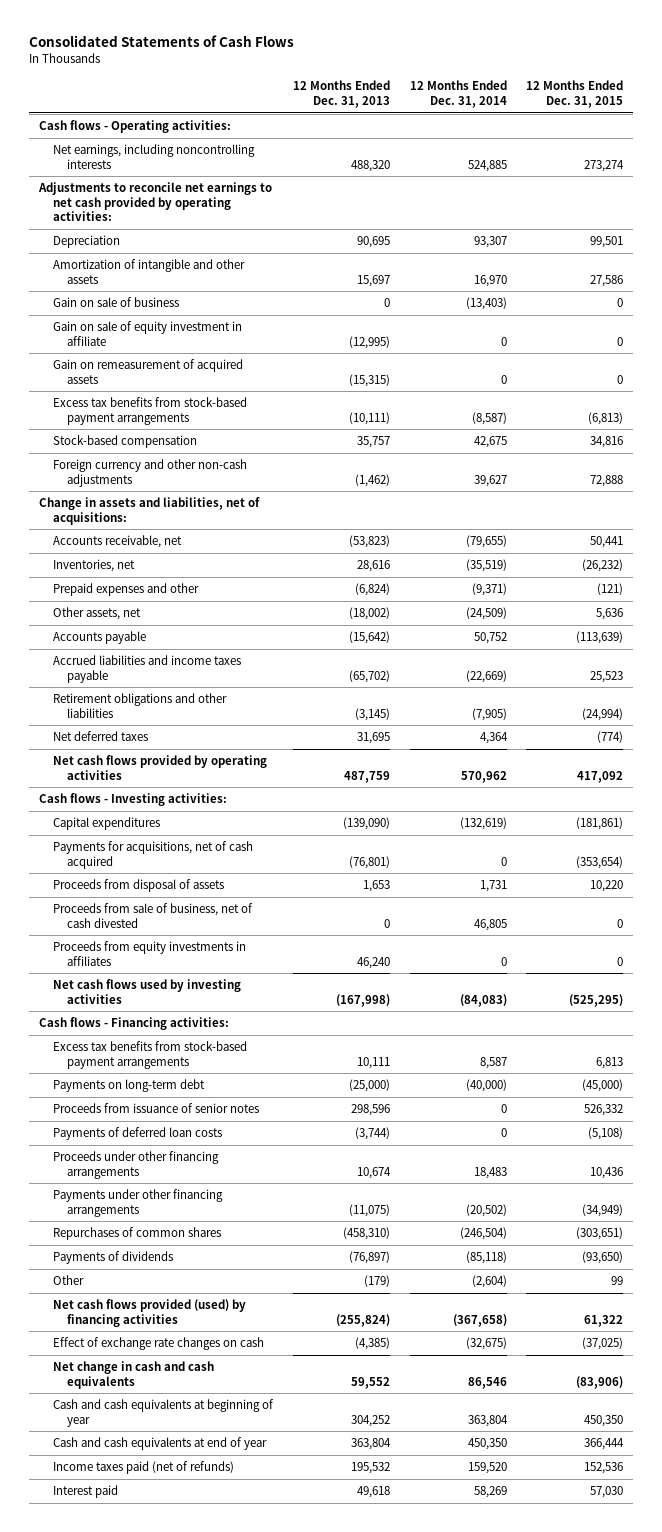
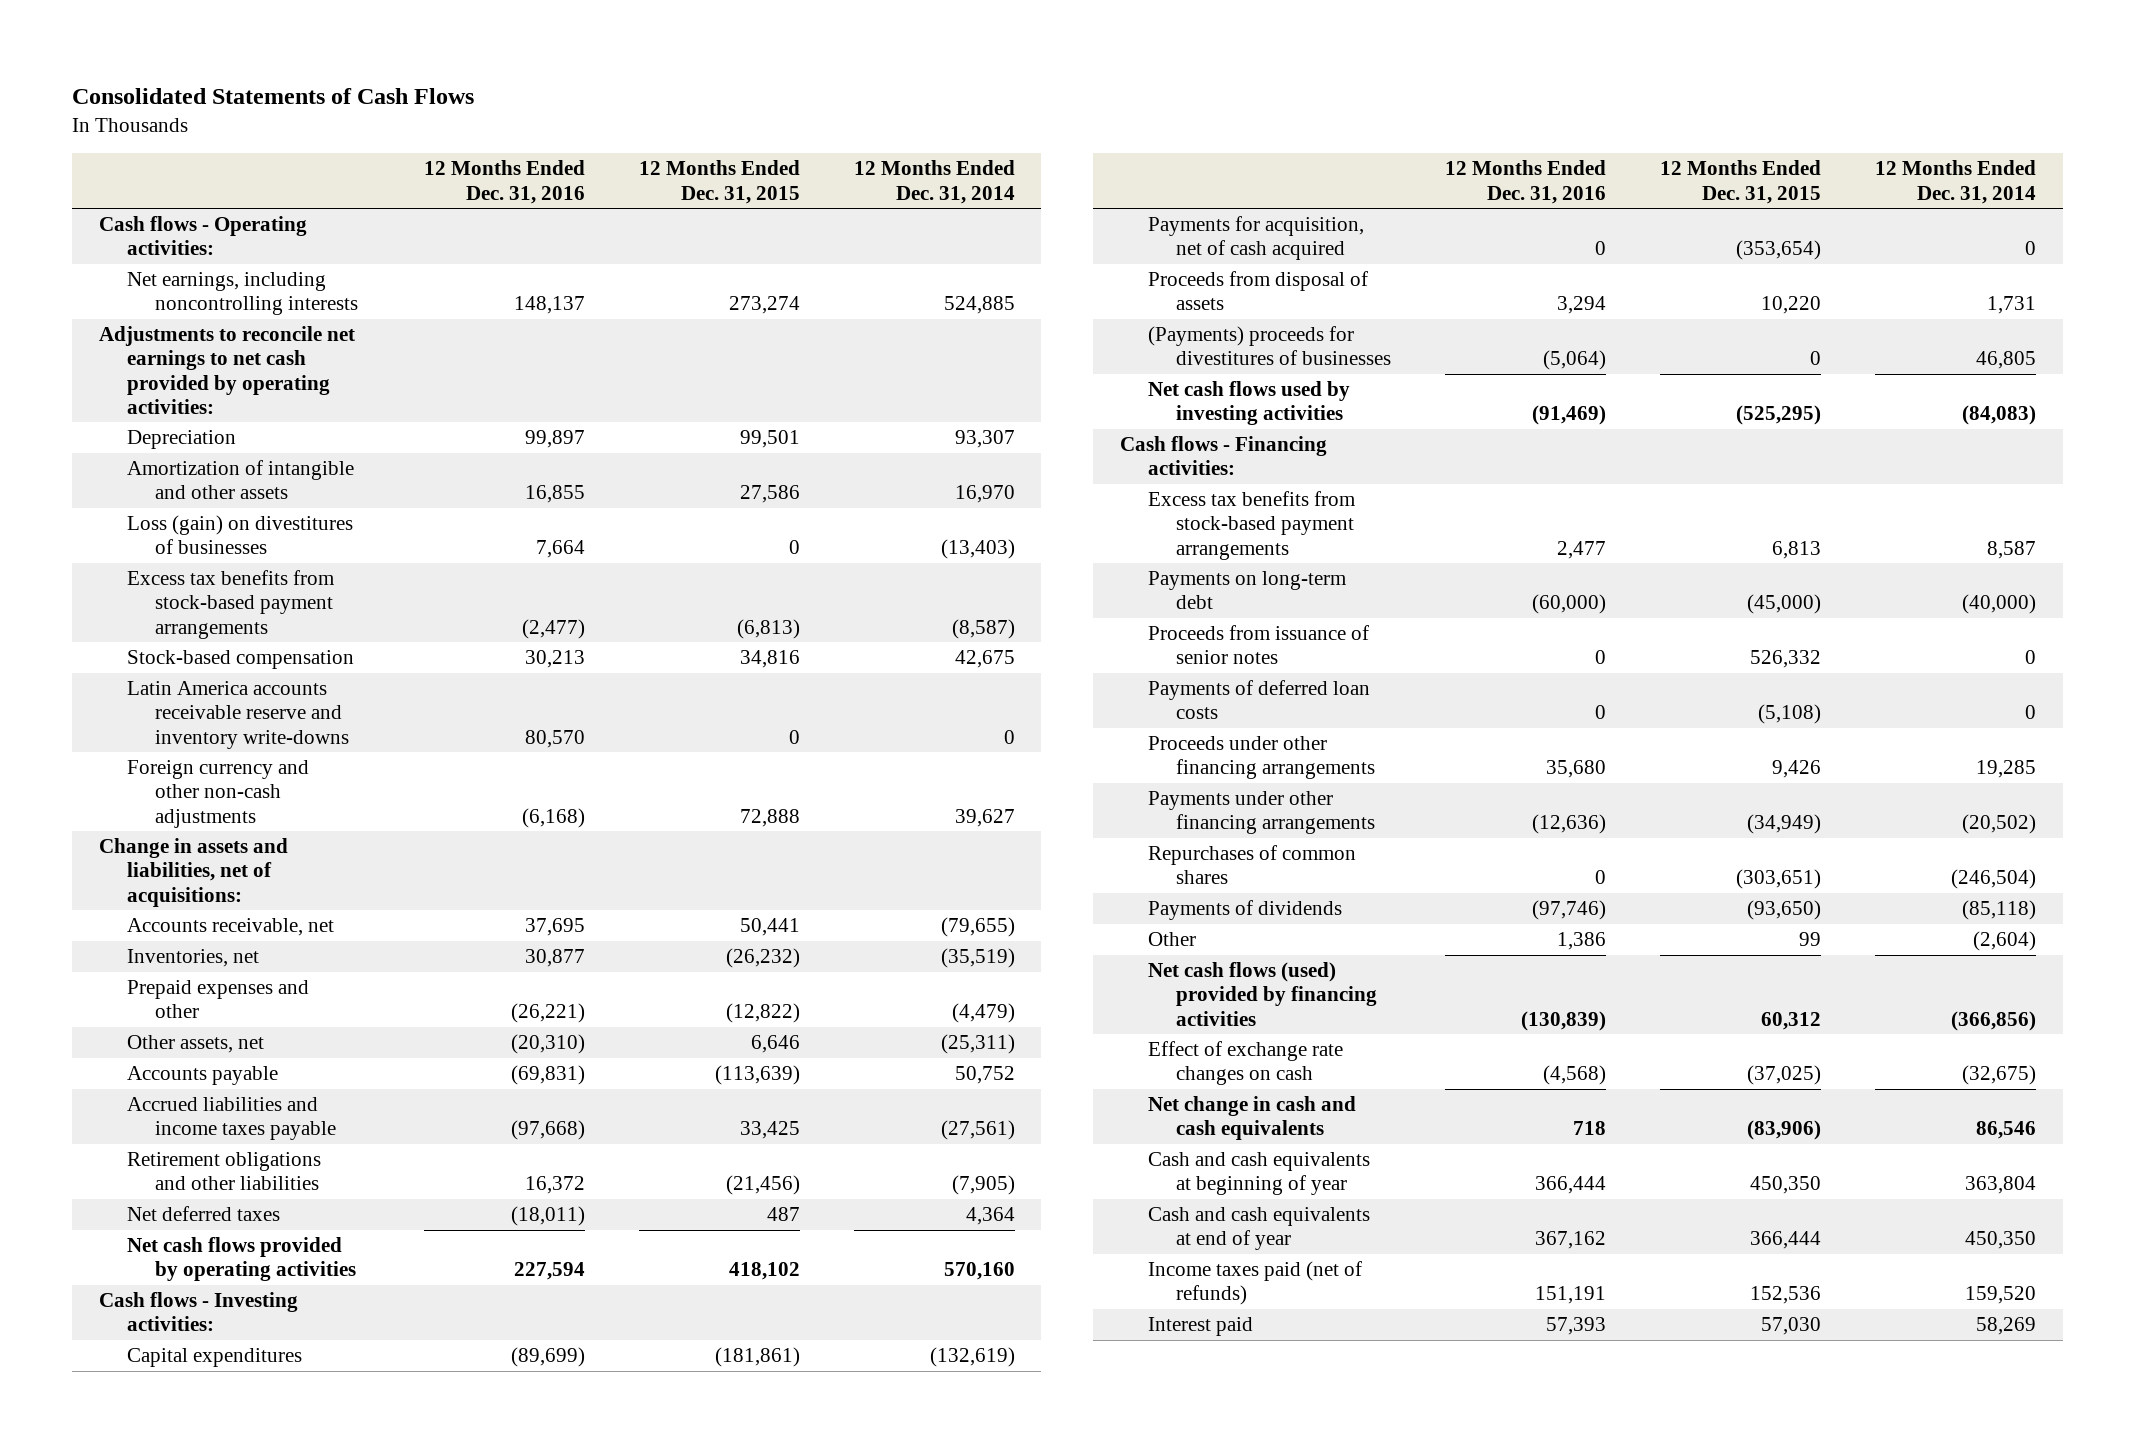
- | 12 Months Ended Dec. 31, 2013 | 12 Months Ended Dec. 31, 2014 | 12 Months Ended Dec. 31, 2015
+ | 12 Months Ended Dec. 31, 2016 | 12 Months Ended Dec. 31, 2015 | 12 Months Ended Dec. 31, 2014
- Gain on sale of business | 0 | (13,403) | 0
- Gain on sale of equity investment in affiliate | (12,995) | 0 | 0
- Gain on remeasurement of acquired assets | (15,315) | 0 | 0
+ Loss (gain) on divestitures of businesses | 7,664 | 0 | (13,403)
+ Latin America accounts receivable reserve and inventory write-downs | 80,570 | 0 | 0
- Prepaid expenses and other | (6,824) | (9,371) | (121)
- Other assets, net | (18,002) | (24,509) | 5,636
+ Prepaid expenses and other | (26,221) | (12,822) | (4,479)
+ Other assets, net | (20,310) | 6,646 | (25,311)
- Accrued liabilities and income taxes payable | (65,702) | (22,669) | 25,523
- Retirement obligations and other liabilities | (3,145) | (7,905) | (24,994)
- Net deferred taxes | 31,695 | 4,364 | (774)
- Net cash flows provided by operating activities | 487,759 | 570,962 | 417,092
+ Accrued liabilities and income taxes payable | (97,668) | 33,425 | (27,561)
+ Retirement obligations and other liabilities | 16,372 | (21,456) | (7,905)
+ Net deferred taxes | (18,011) | 487 | 4,364
+ Net cash flows provided by operating activities | 227,594 | 418,102 | 570,160
- Payments for acquisitions, net of cash acquired | (76,801) | 0 | (353,654)
+ Payments for acquisition, net of cash acquired | 0 | (353,654) | 0
- Proceeds from sale of business, net of cash divested | 0 | 46,805 | 0
- Proceeds from equity investments in affiliates | 46,240 | 0 | 0
+ (Payments) proceeds for divestitures of businesses | (5,064) | 0 | 46,805
- Proceeds under other financing arrangements | 10,674 | 18,483 | 10,436
+ Proceeds under other financing arrangements | 35,680 | 9,426 | 19,285
- Net cash flows provided (used) by financing activities | (255,824) | (367,658) | 61,322
+ Net cash flows (used) provided by financing activities | (130,839) | 60,312 | (366,856)

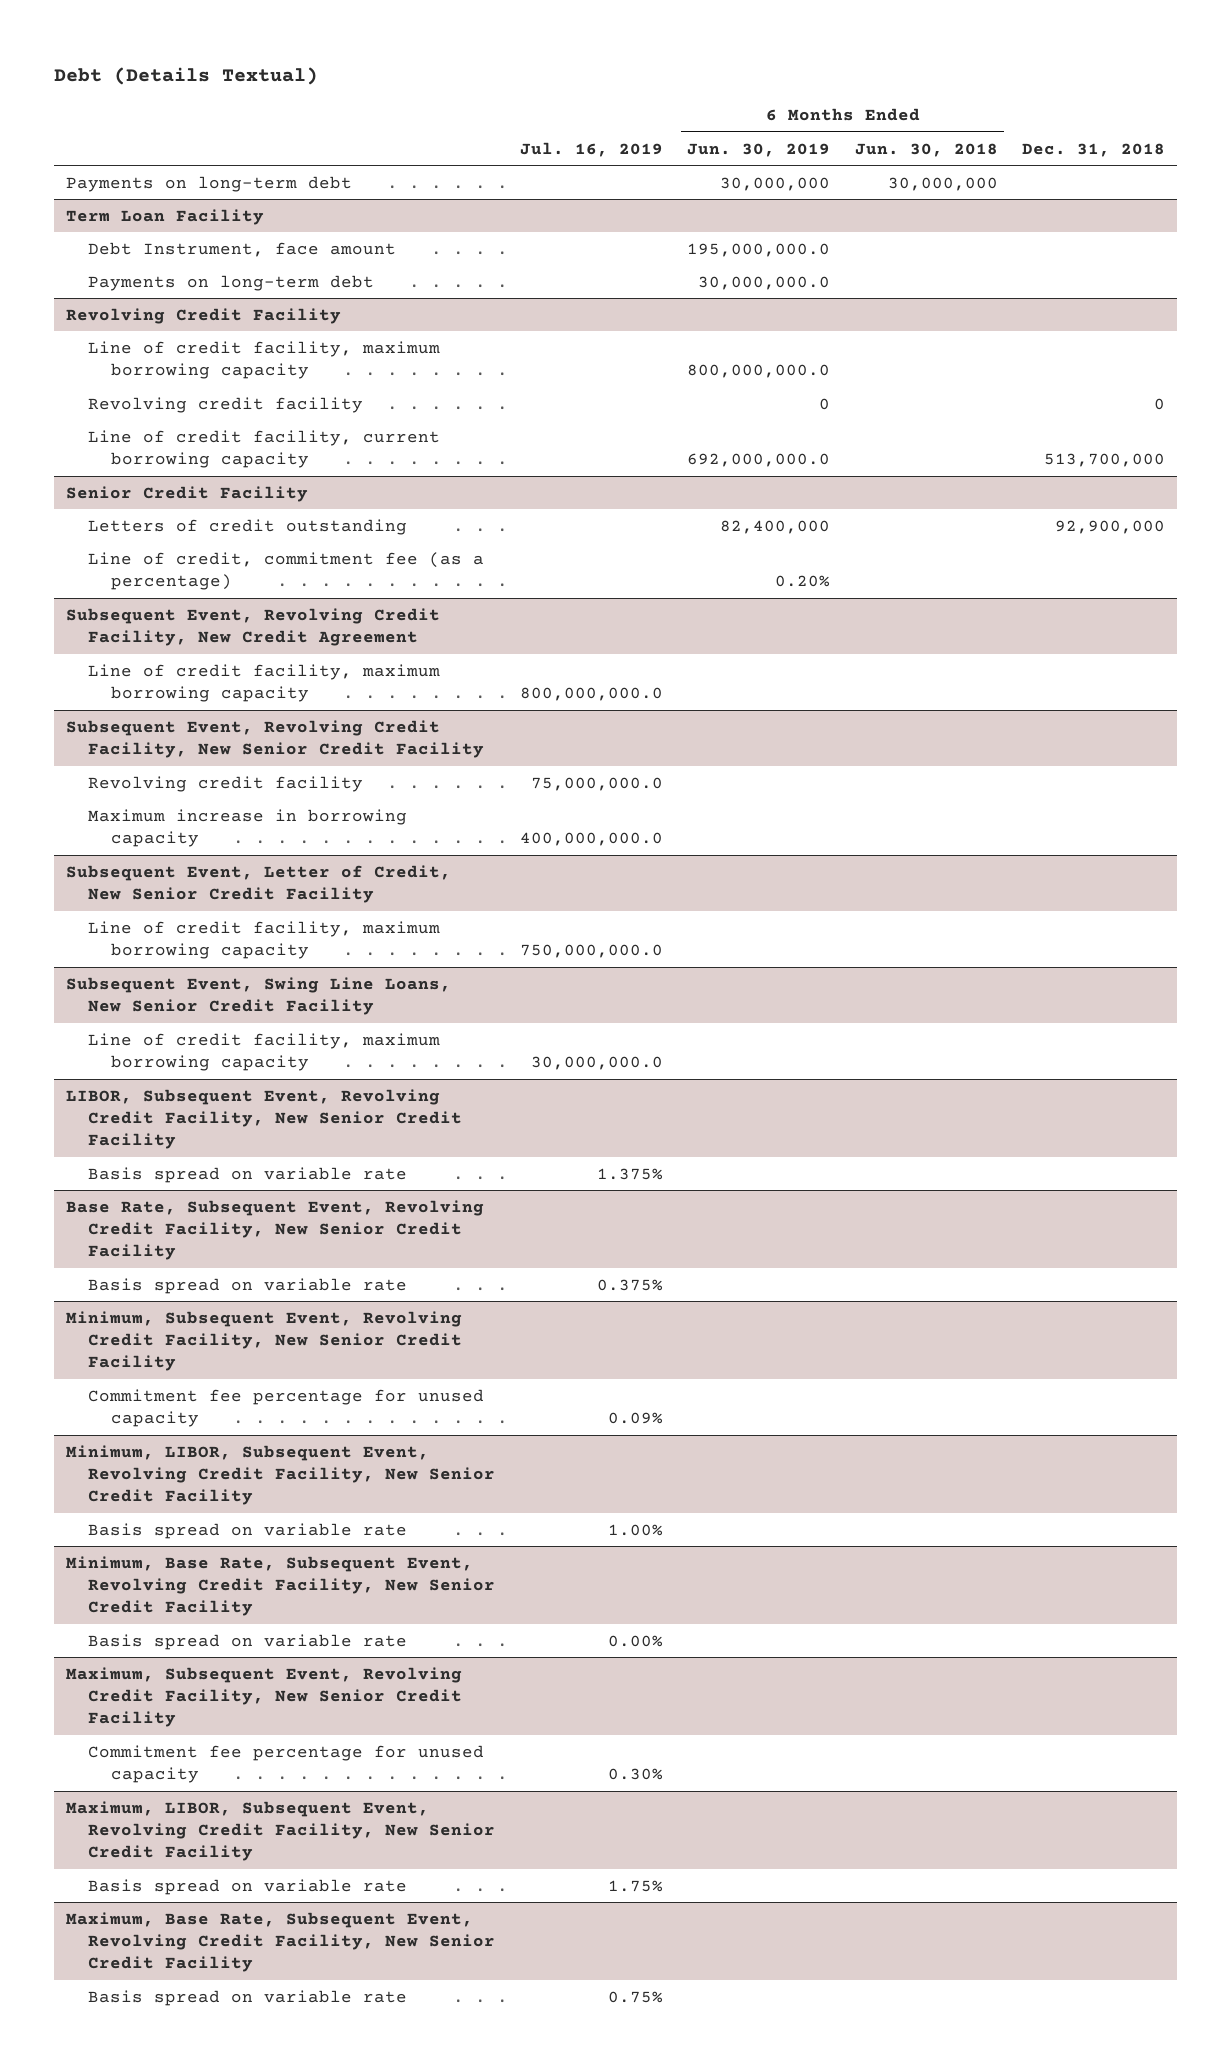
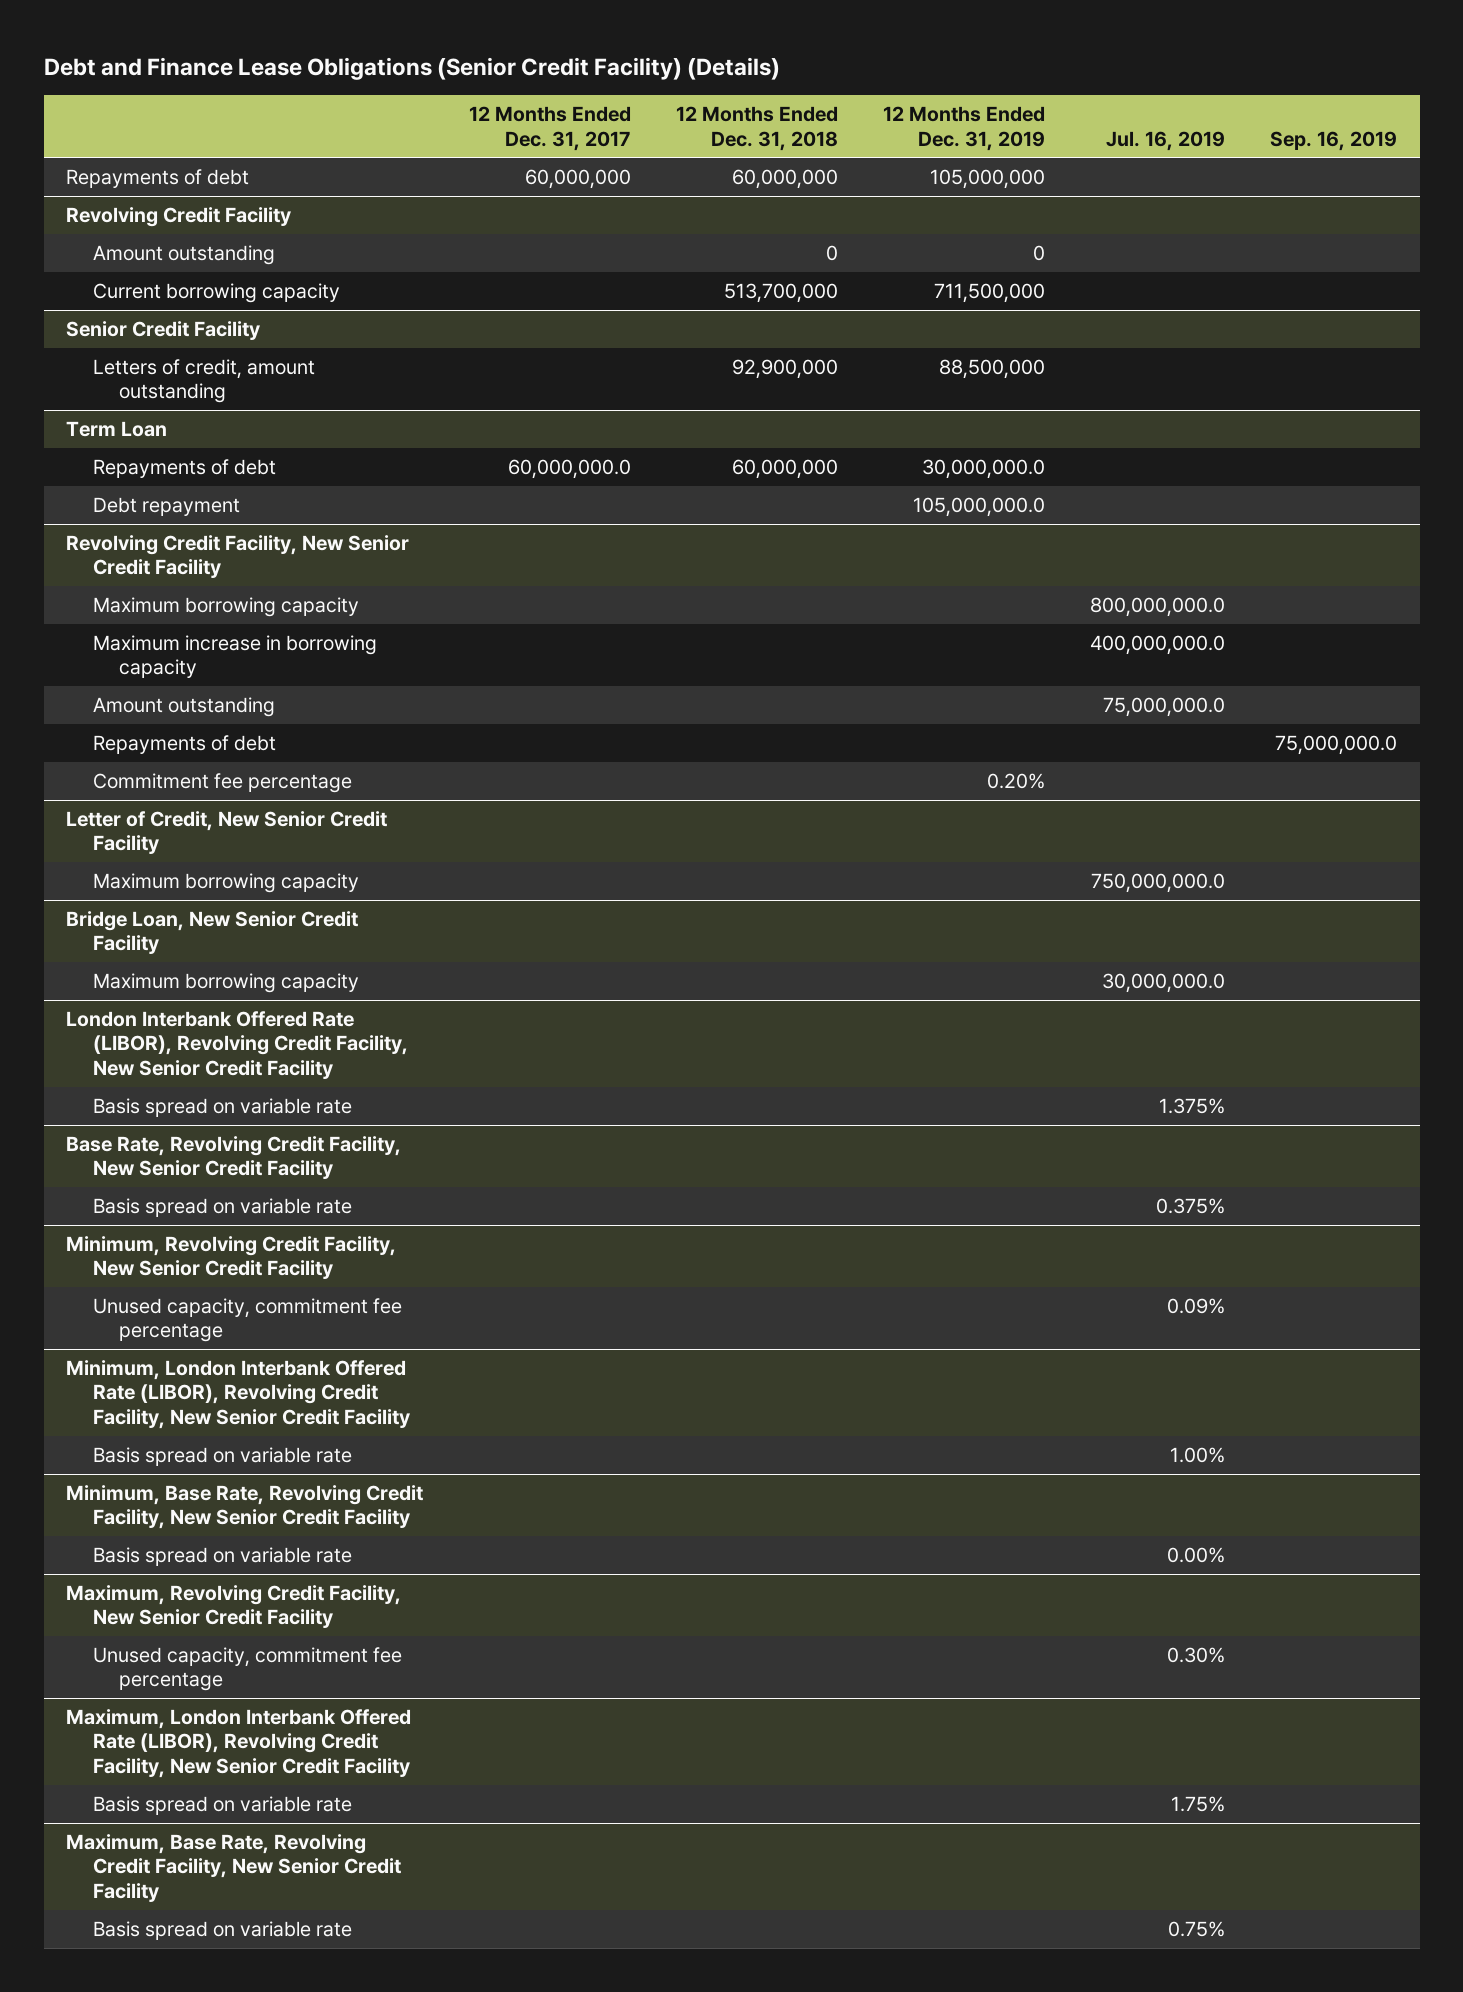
- Debt (Details Textual)
+ Debt and Finance Lease Obligations (Senior Credit Facility) (Details)
- | Jul. 16, 2019 | 6 Months Ended Jun. 30, 2019 | 6 Months Ended Jun. 30, 2018 | Dec. 31, 2018
+ | 12 Months Ended Dec. 31, 2017 | 12 Months Ended Dec. 31, 2018 | 12 Months Ended Dec. 31, 2019 | Jul. 16, 2019 | Sep. 16, 2019
- Payments on long-term debt | | 30,000,000 | 30,000,000 |
- Term Loan Facility
- Debt Instrument, face amount | | 195,000,000.0 | |
- Payments on long-term debt | | 30,000,000.0 | |
+ Repayments of debt | 60,000,000 | 60,000,000 | 105,000,000 | |
@ Revolving Credit Facility
- Line of credit facility, maximum borrowing capacity | | 800,000,000.0 | |
- Revolving credit facility | | 0 | | 0
- Line of credit facility, current borrowing capacity | | 692,000,000.0 | | 513,700,000
+ Amount outstanding | | 0 | 0 | |
+ Current borrowing capacity | | 513,700,000 | 711,500,000 | |
@ Senior Credit Facility
- Letters of credit outstanding | | 82,400,000 | | 92,900,000
- Line of credit, commitment fee (as a percentage) | | 0.20% | |
- Subsequent Event, Revolving Credit Facility, New Credit Agreement
- Line of credit facility, maximum borrowing capacity | 800,000,000.0 | | |
- Subsequent Event, Revolving Credit Facility, New Senior Credit Facility
- Revolving credit facility | 75,000,000.0 | | |
@ Senior Credit Facility
+ Letters of credit, amount outstanding | | 92,900,000 | 88,500,000 | |
+ Term Loan
+ Repayments of debt | 60,000,000.0 | 60,000,000 | 30,000,000.0 | |
+ Debt repayment | | | 105,000,000.0 | |
+ Revolving Credit Facility, New Senior Credit Facility
+ Maximum borrowing capacity | | | | 800,000,000.0 |
- Subsequent Event, Letter of Credit, New Senior Credit Facility
- Line of credit facility, maximum borrowing capacity | 750,000,000.0 | | |
- Subsequent Event, Swing Line Loans, New Senior Credit Facility
- Line of credit facility, maximum borrowing capacity | 30,000,000.0 | | |
- LIBOR, Subsequent Event, Revolving Credit Facility, New Senior Credit Facility
+ Amount outstanding | | | | 75,000,000.0 |
+ Repayments of debt | | | | | 75,000,000.0
+ Commitment fee percentage | | | 0.20% | |
+ Letter of Credit, New Senior Credit Facility
+ Maximum borrowing capacity | | | | 750,000,000.0 |
+ Bridge Loan, New Senior Credit Facility
+ Maximum borrowing capacity | | | | 30,000,000.0 |
+ London Interbank Offered Rate (LIBOR), Revolving Credit Facility, New Senior Credit Facility
- Base Rate, Subsequent Event, Revolving Credit Facility, New Senior Credit Facility
+ Base Rate, Revolving Credit Facility, New Senior Credit Facility
- Minimum, Subsequent Event, Revolving Credit Facility, New Senior Credit Facility
- Commitment fee percentage for unused capacity | 0.09% | | |
- Minimum, LIBOR, Subsequent Event, Revolving Credit Facility, New Senior Credit Facility
+ Minimum, Revolving Credit Facility, New Senior Credit Facility
+ Unused capacity, commitment fee percentage | | | | 0.09% |
+ Minimum, London Interbank Offered Rate (LIBOR), Revolving Credit Facility, New Senior Credit Facility
- Minimum, Base Rate, Subsequent Event, Revolving Credit Facility, New Senior Credit Facility
+ Minimum, Base Rate, Revolving Credit Facility, New Senior Credit Facility
- Maximum, Subsequent Event, Revolving Credit Facility, New Senior Credit Facility
- Commitment fee percentage for unused capacity | 0.30% | | |
- Maximum, LIBOR, Subsequent Event, Revolving Credit Facility, New Senior Credit Facility
+ Maximum, Revolving Credit Facility, New Senior Credit Facility
+ Unused capacity, commitment fee percentage | | | | 0.30% |
+ Maximum, London Interbank Offered Rate (LIBOR), Revolving Credit Facility, New Senior Credit Facility
- Maximum, Base Rate, Subsequent Event, Revolving Credit Facility, New Senior Credit Facility
+ Maximum, Base Rate, Revolving Credit Facility, New Senior Credit Facility

